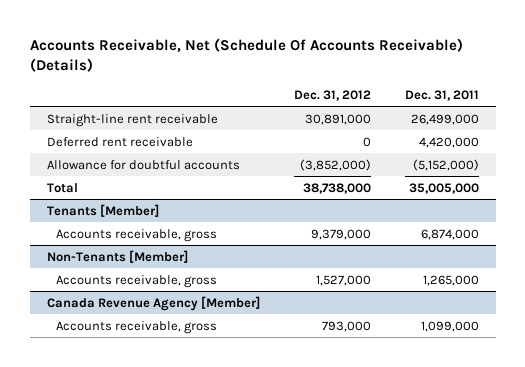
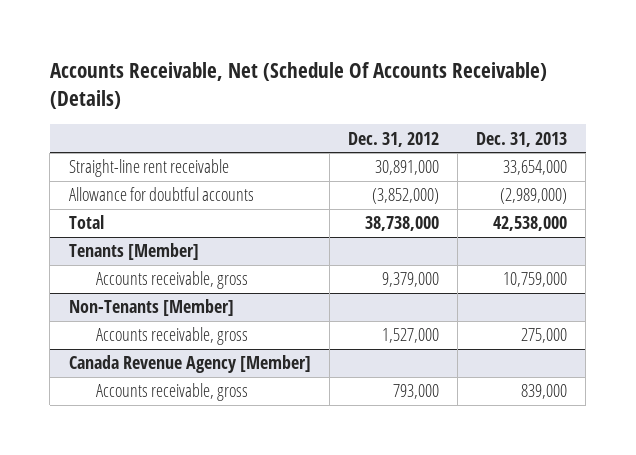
- | Dec. 31, 2012 | Dec. 31, 2011
+ | Dec. 31, 2012 | Dec. 31, 2013
- Deferred rent receivable | 0 | 4,420,000

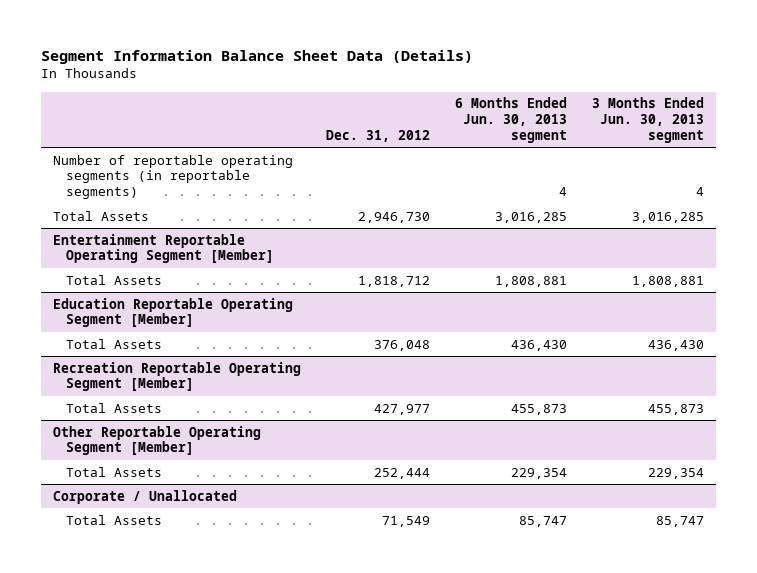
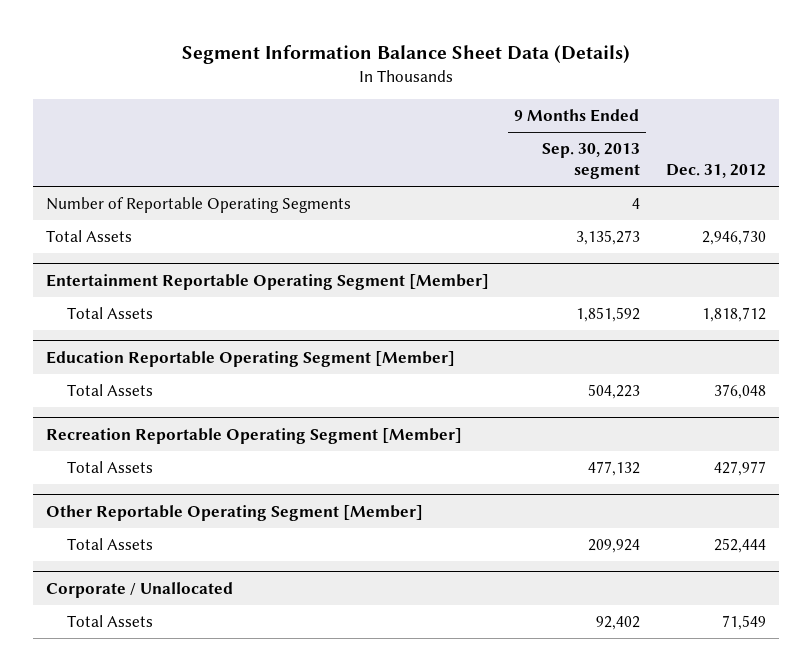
- | Dec. 31, 2012 | 6 Months Ended Jun. 30, 2013 segment | 3 Months Ended Jun. 30, 2013 segment
+ | 9 Months Ended Sep. 30, 2013 segment | Dec. 31, 2012
- Number of reportable operating segments (in reportable segments) | | 4 | 4
+ Number of Reportable Operating Segments | 4 |

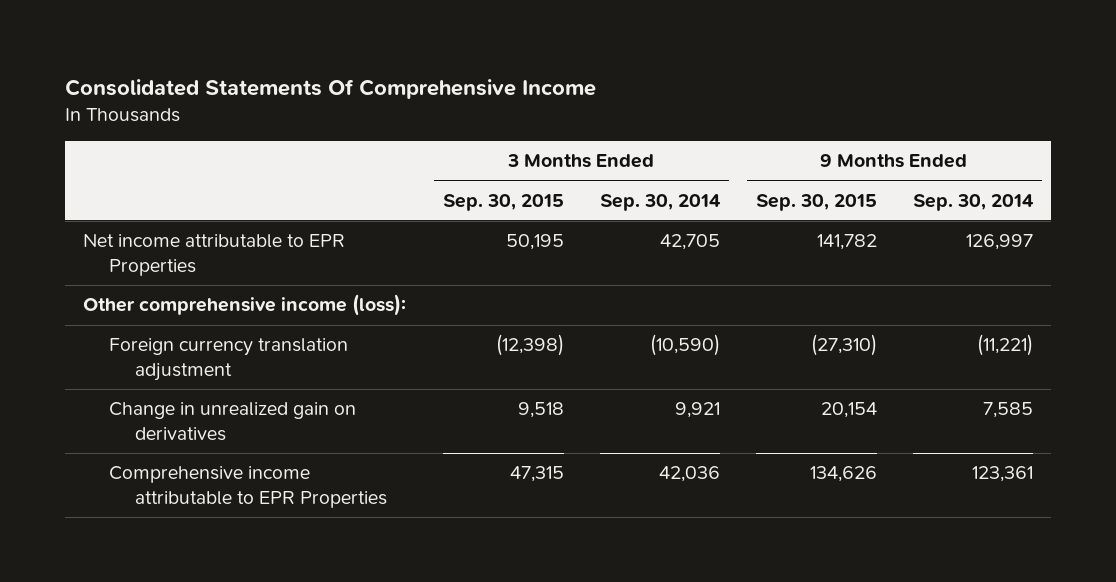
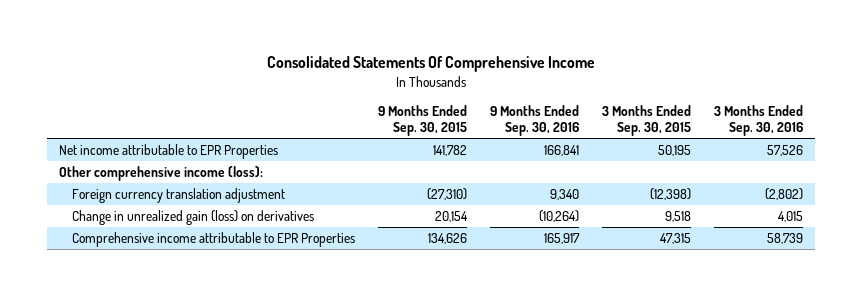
- | 3 Months Ended Sep. 30, 2015 | 3 Months Ended Sep. 30, 2014 | 9 Months Ended Sep. 30, 2015 | 9 Months Ended Sep. 30, 2014
+ | 9 Months Ended Sep. 30, 2015 | 9 Months Ended Sep. 30, 2016 | 3 Months Ended Sep. 30, 2015 | 3 Months Ended Sep. 30, 2016
- Change in unrealized gain on derivatives | 9,518 | 9,921 | 20,154 | 7,585
+ Change in unrealized gain (loss) on derivatives | 20,154 | (10,264) | 9,518 | 4,015

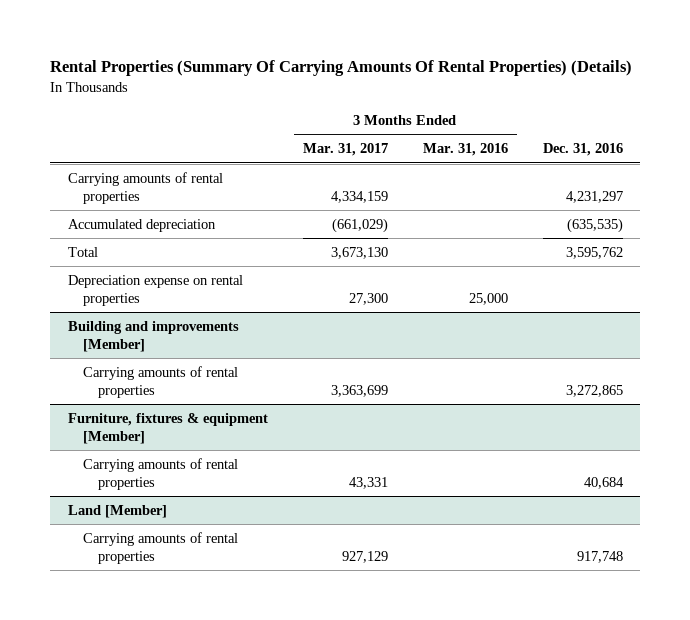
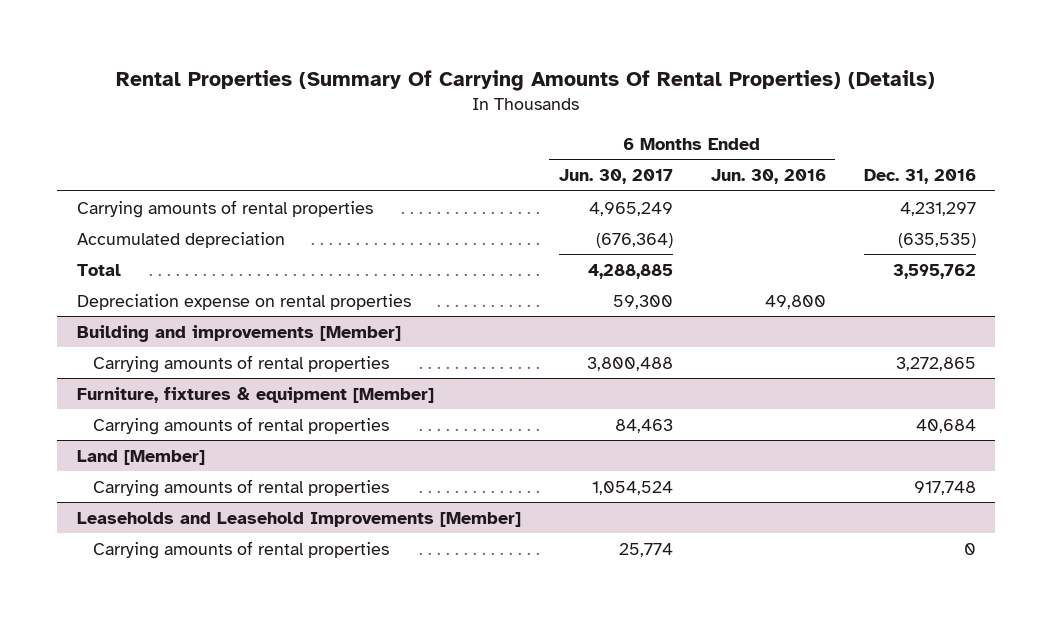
- | 3 Months Ended Mar. 31, 2017 | 3 Months Ended Mar. 31, 2016 | Dec. 31, 2016
+ | 6 Months Ended Jun. 30, 2017 | 6 Months Ended Jun. 30, 2016 | Dec. 31, 2016
+ Leaseholds and Leasehold Improvements [Member]
+ Carrying amounts of rental properties | 25,774 | | 0

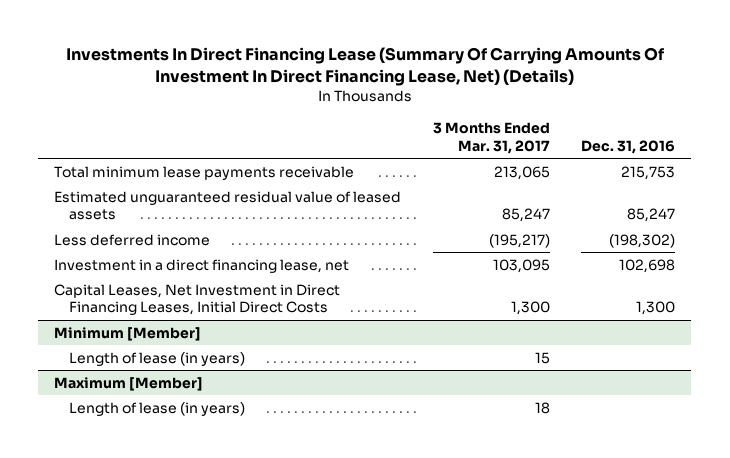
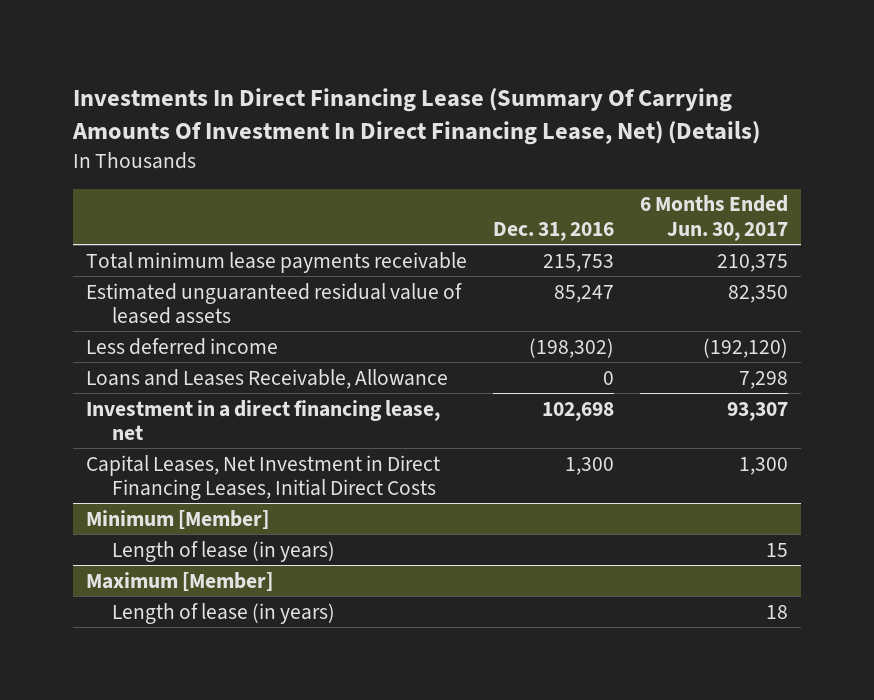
- | 3 Months Ended Mar. 31, 2017 | Dec. 31, 2016
+ | Dec. 31, 2016 | 6 Months Ended Jun. 30, 2017
+ Loans and Leases Receivable, Allowance | 0 | 7,298

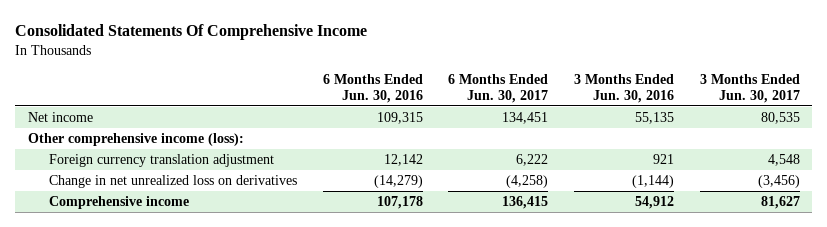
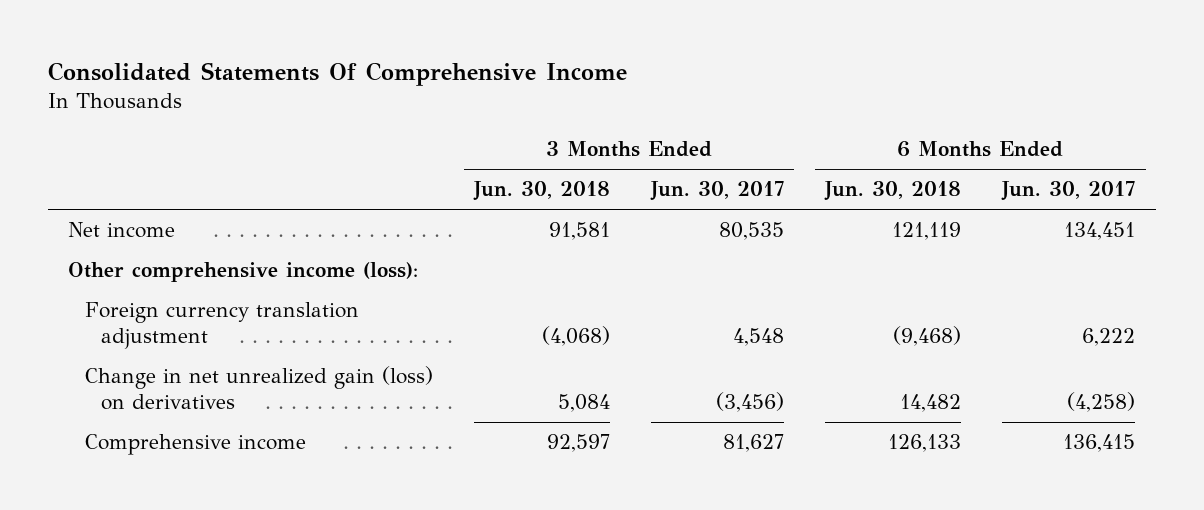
- | 6 Months Ended Jun. 30, 2016 | 6 Months Ended Jun. 30, 2017 | 3 Months Ended Jun. 30, 2016 | 3 Months Ended Jun. 30, 2017
+ | 3 Months Ended Jun. 30, 2018 | 3 Months Ended Jun. 30, 2017 | 6 Months Ended Jun. 30, 2018 | 6 Months Ended Jun. 30, 2017
- Change in net unrealized loss on derivatives | (14,279) | (4,258) | (1,144) | (3,456)
+ Change in net unrealized gain (loss) on derivatives | 5,084 | (3,456) | 14,482 | (4,258)

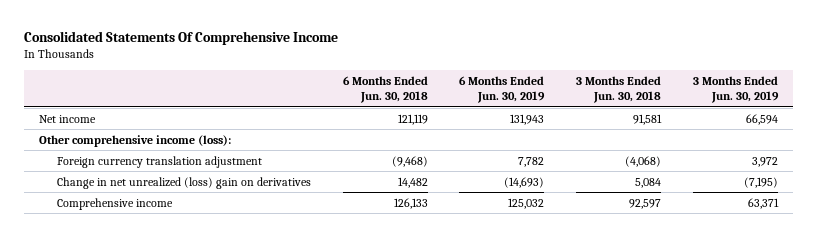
- | 3 Months Ended Jun. 30, 2018 | 3 Months Ended Jun. 30, 2017 | 6 Months Ended Jun. 30, 2018 | 6 Months Ended Jun. 30, 2017
+ | 6 Months Ended Jun. 30, 2018 | 6 Months Ended Jun. 30, 2019 | 3 Months Ended Jun. 30, 2018 | 3 Months Ended Jun. 30, 2019
- Change in net unrealized gain (loss) on derivatives | 5,084 | (3,456) | 14,482 | (4,258)
+ Change in net unrealized (loss) gain on derivatives | 14,482 | (14,693) | 5,084 | (7,195)

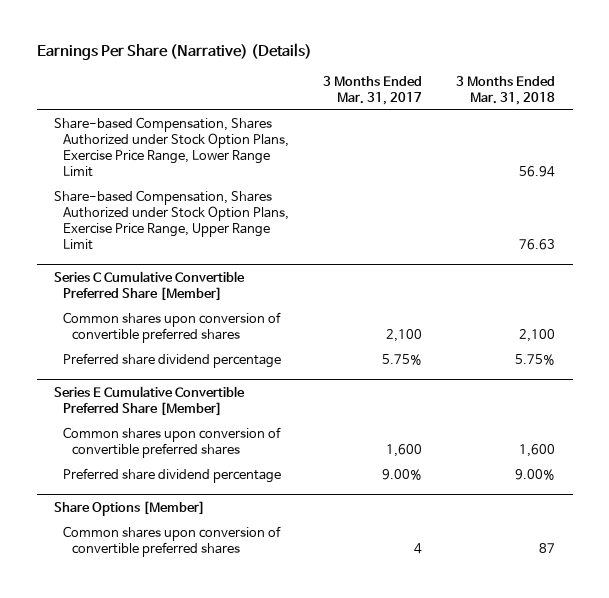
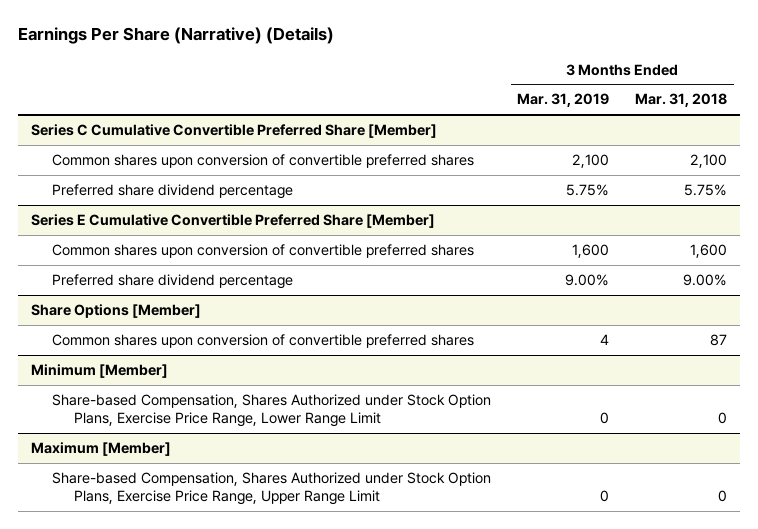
- | 3 Months Ended Mar. 31, 2017 | 3 Months Ended Mar. 31, 2018
+ | 3 Months Ended Mar. 31, 2019 | 3 Months Ended Mar. 31, 2018
- Share-based Compensation, Shares Authorized under Stock Option Plans, Exercise Price Range, Lower Range Limit | | 56.94
- Share-based Compensation, Shares Authorized under Stock Option Plans, Exercise Price Range, Upper Range Limit | | 76.63
+ Minimum [Member]
+ Share-based Compensation, Shares Authorized under Stock Option Plans, Exercise Price Range, Lower Range Limit | 0 | 0
+ Maximum [Member]
+ Share-based Compensation, Shares Authorized under Stock Option Plans, Exercise Price Range, Upper Range Limit | 0 | 0

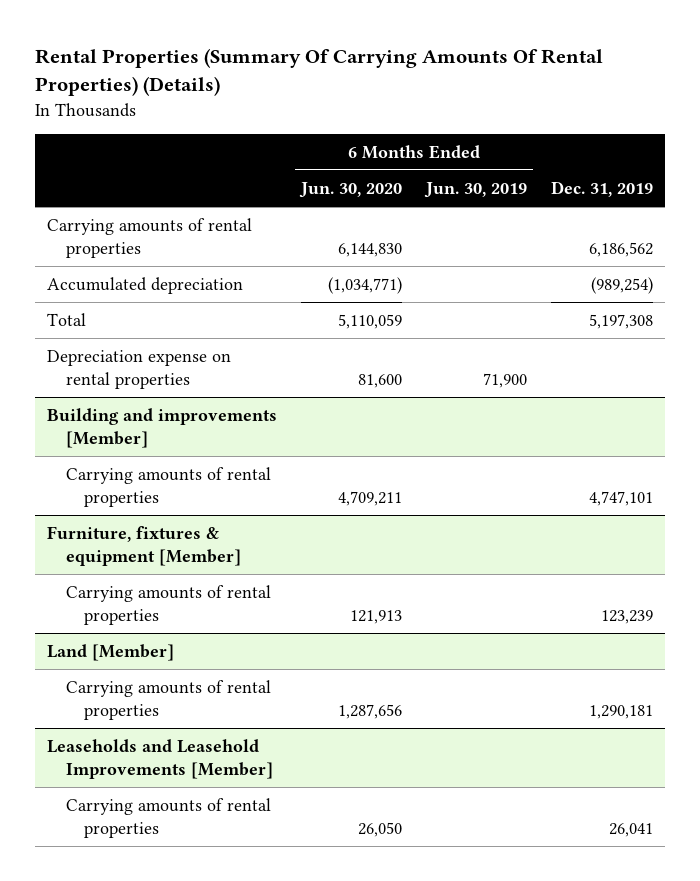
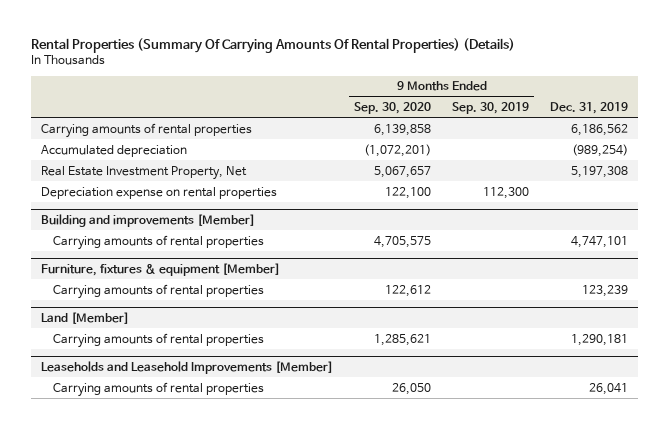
- | 6 Months Ended Jun. 30, 2020 | 6 Months Ended Jun. 30, 2019 | Dec. 31, 2019
+ | 9 Months Ended Sep. 30, 2020 | 9 Months Ended Sep. 30, 2019 | Dec. 31, 2019
- Total | 5,110,059 | | 5,197,308
+ Real Estate Investment Property, Net | 5,067,657 | | 5,197,308

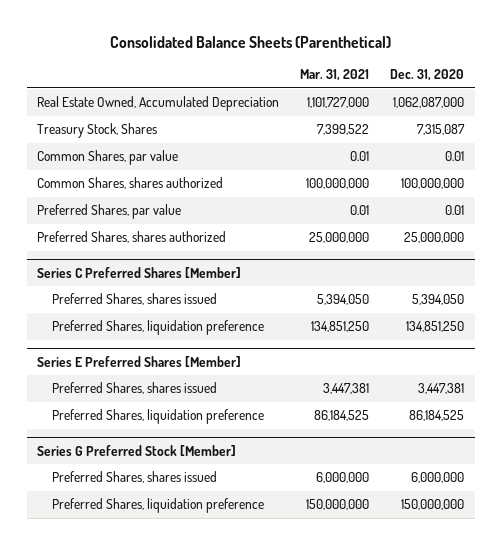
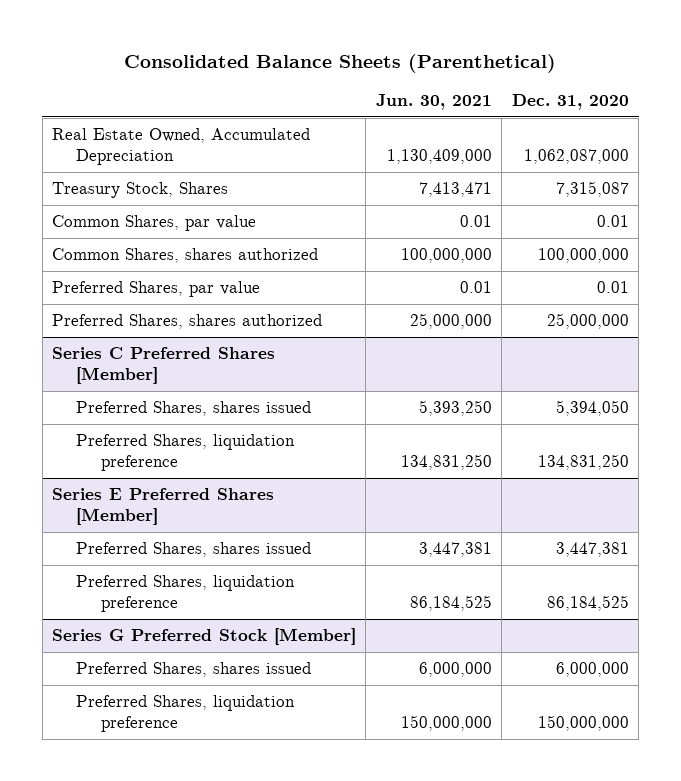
- | Mar. 31, 2021 | Dec. 31, 2020
+ | Jun. 30, 2021 | Dec. 31, 2020
@ Series C Preferred Shares [Member]
- Preferred Shares, liquidation preference | 134,851,250 | 134,851,250
+ Preferred Shares, liquidation preference | 134,831,250 | 134,831,250

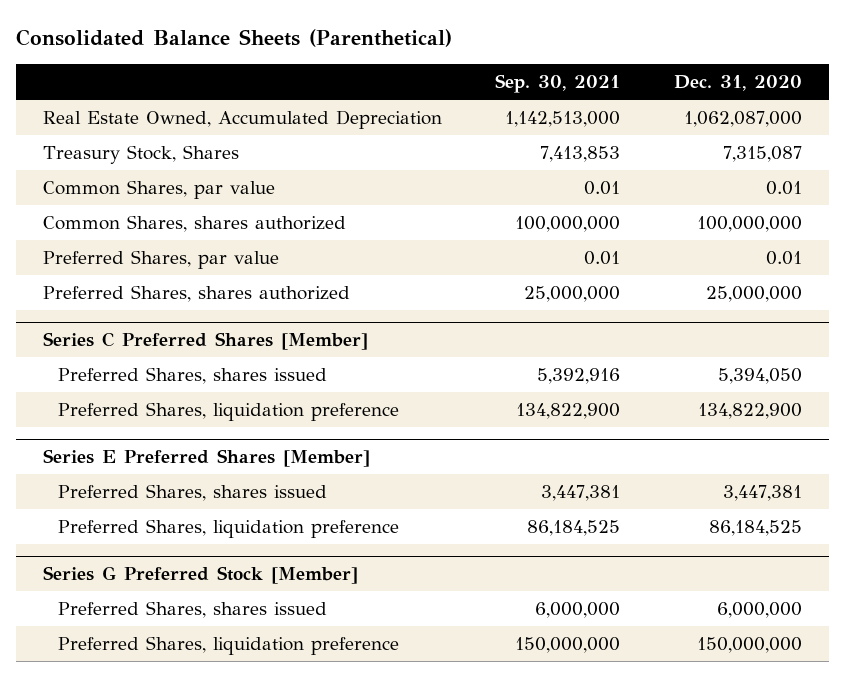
- | Jun. 30, 2021 | Dec. 31, 2020
+ | Sep. 30, 2021 | Dec. 31, 2020
@ Series C Preferred Shares [Member]
- Preferred Shares, liquidation preference | 134,831,250 | 134,831,250
+ Preferred Shares, liquidation preference | 134,822,900 | 134,822,900

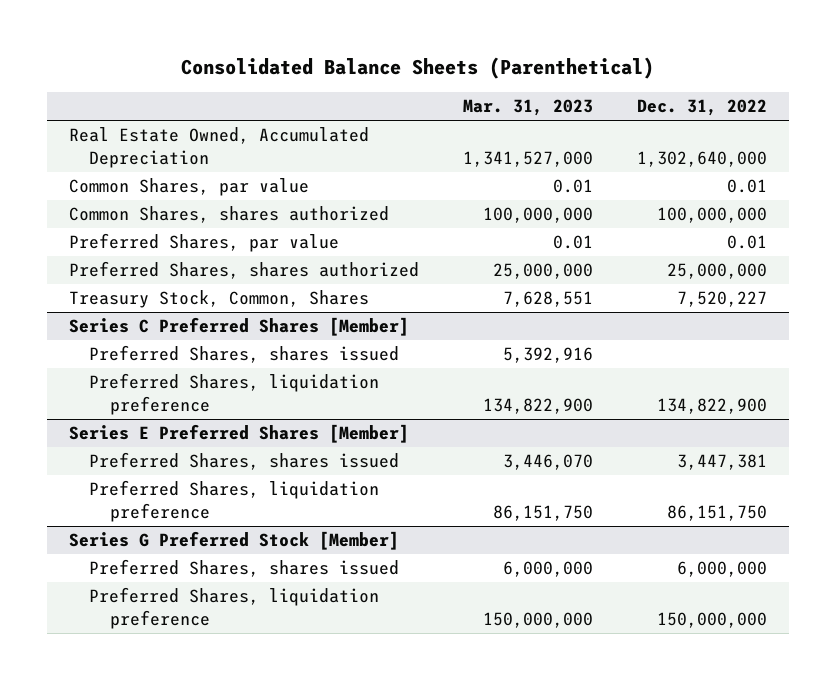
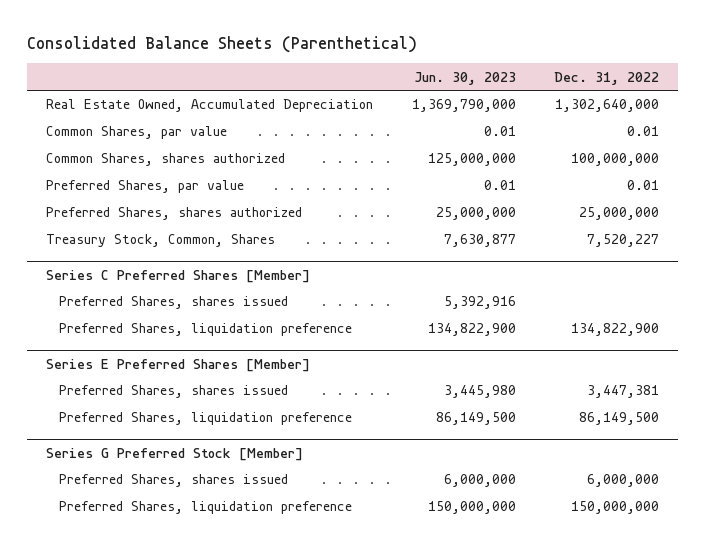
- | Mar. 31, 2023 | Dec. 31, 2022
+ | Jun. 30, 2023 | Dec. 31, 2022
@ Series E Preferred Shares [Member]
- Preferred Shares, liquidation preference | 86,151,750 | 86,151,750
+ Preferred Shares, liquidation preference | 86,149,500 | 86,149,500

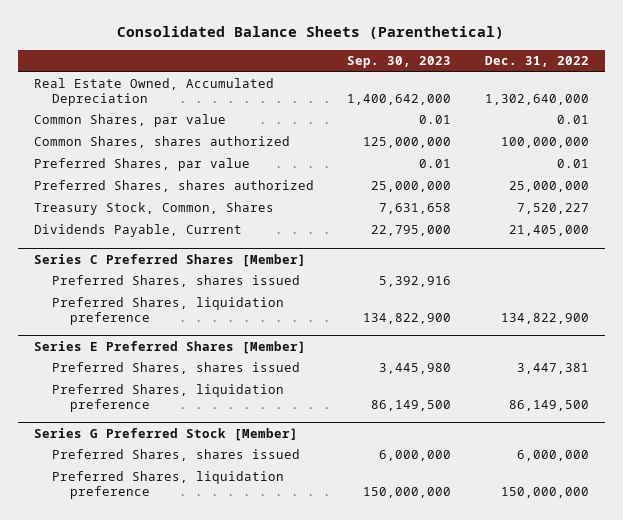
- | Jun. 30, 2023 | Dec. 31, 2022
+ | Sep. 30, 2023 | Dec. 31, 2022
+ Dividends Payable, Current | 22,795,000 | 21,405,000

